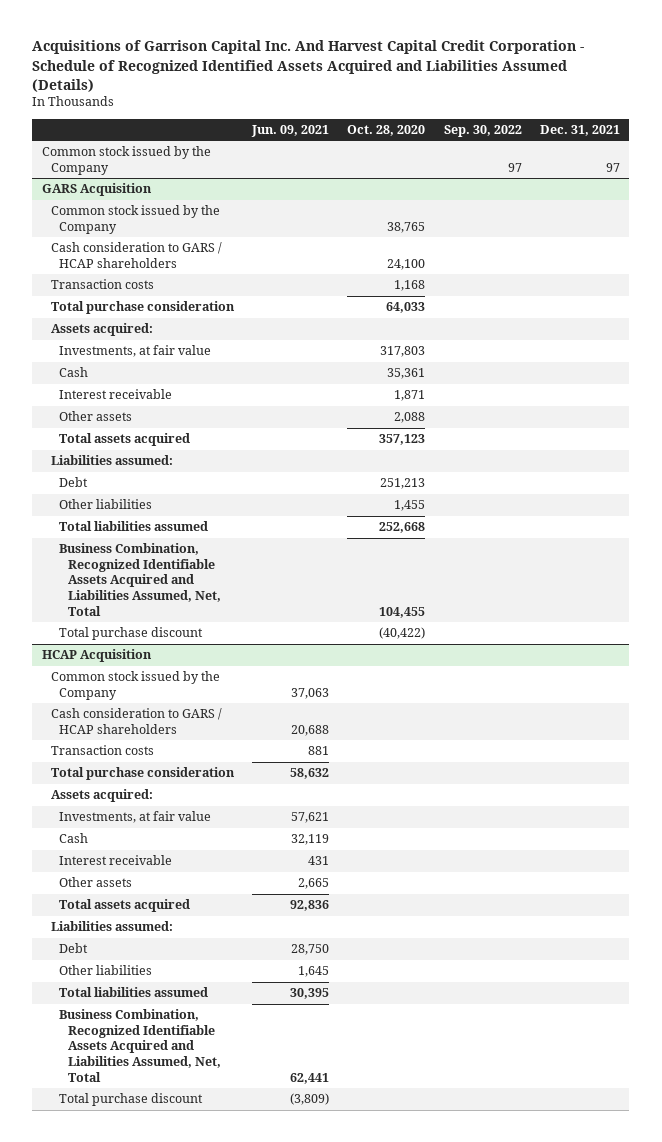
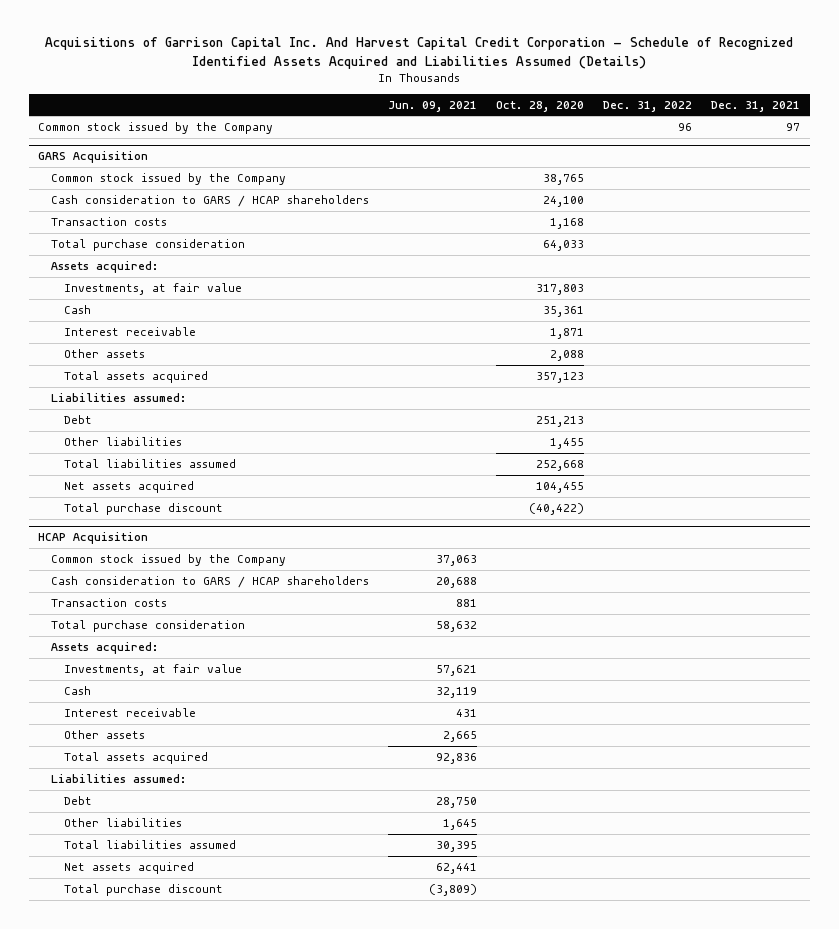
- | Jun. 09, 2021 | Oct. 28, 2020 | Sep. 30, 2022 | Dec. 31, 2021
+ | Jun. 09, 2021 | Oct. 28, 2020 | Dec. 31, 2022 | Dec. 31, 2021
@ GARS Acquisition
- Business Combination, Recognized Identifiable Assets Acquired and Liabilities Assumed, Net, Total | | 104,455 | |
+ Net assets acquired | | 104,455 | |
@ HCAP Acquisition
- Business Combination, Recognized Identifiable Assets Acquired and Liabilities Assumed, Net, Total | 62,441 | | |
+ Net assets acquired | 62,441 | | |

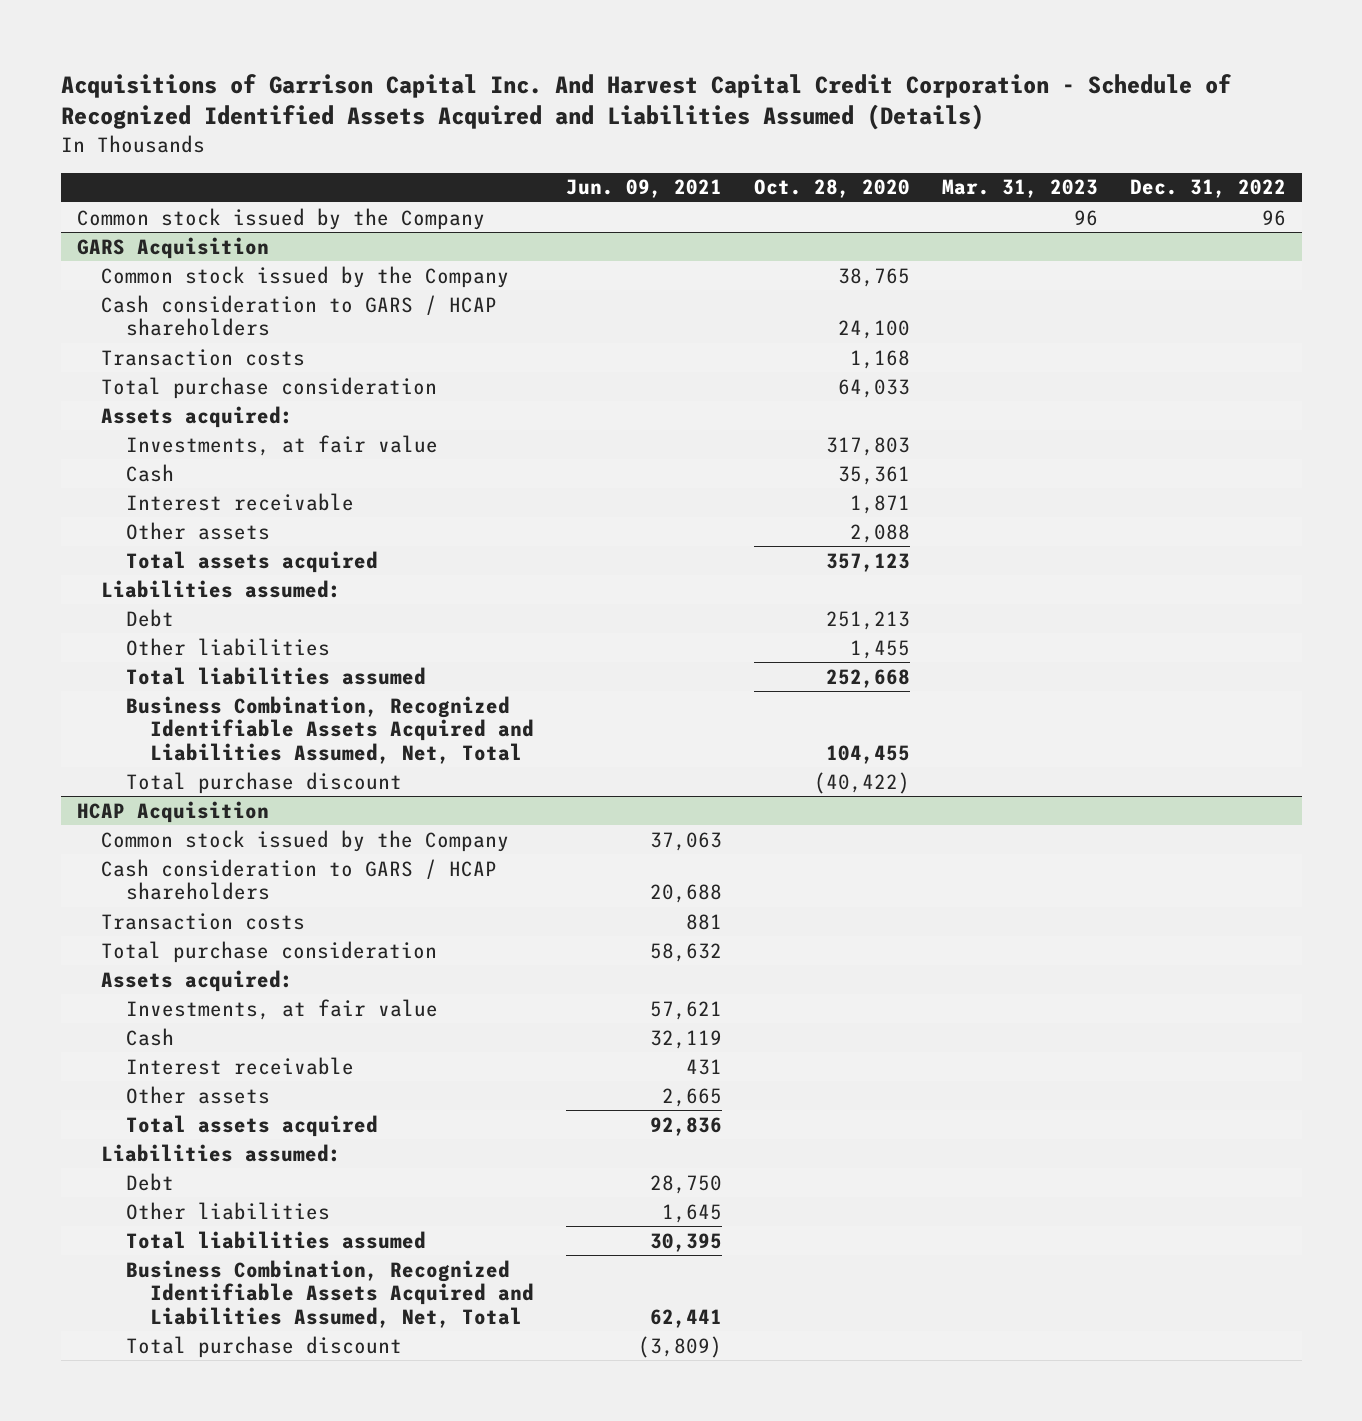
- | Jun. 09, 2021 | Oct. 28, 2020 | Dec. 31, 2022 | Dec. 31, 2021
+ | Jun. 09, 2021 | Oct. 28, 2020 | Mar. 31, 2023 | Dec. 31, 2022
@ GARS Acquisition
- Net assets acquired | | 104,455 | |
+ Business Combination, Recognized Identifiable Assets Acquired and Liabilities Assumed, Net, Total | | 104,455 | |
@ HCAP Acquisition
- Net assets acquired | 62,441 | | |
+ Business Combination, Recognized Identifiable Assets Acquired and Liabilities Assumed, Net, Total | 62,441 | | |

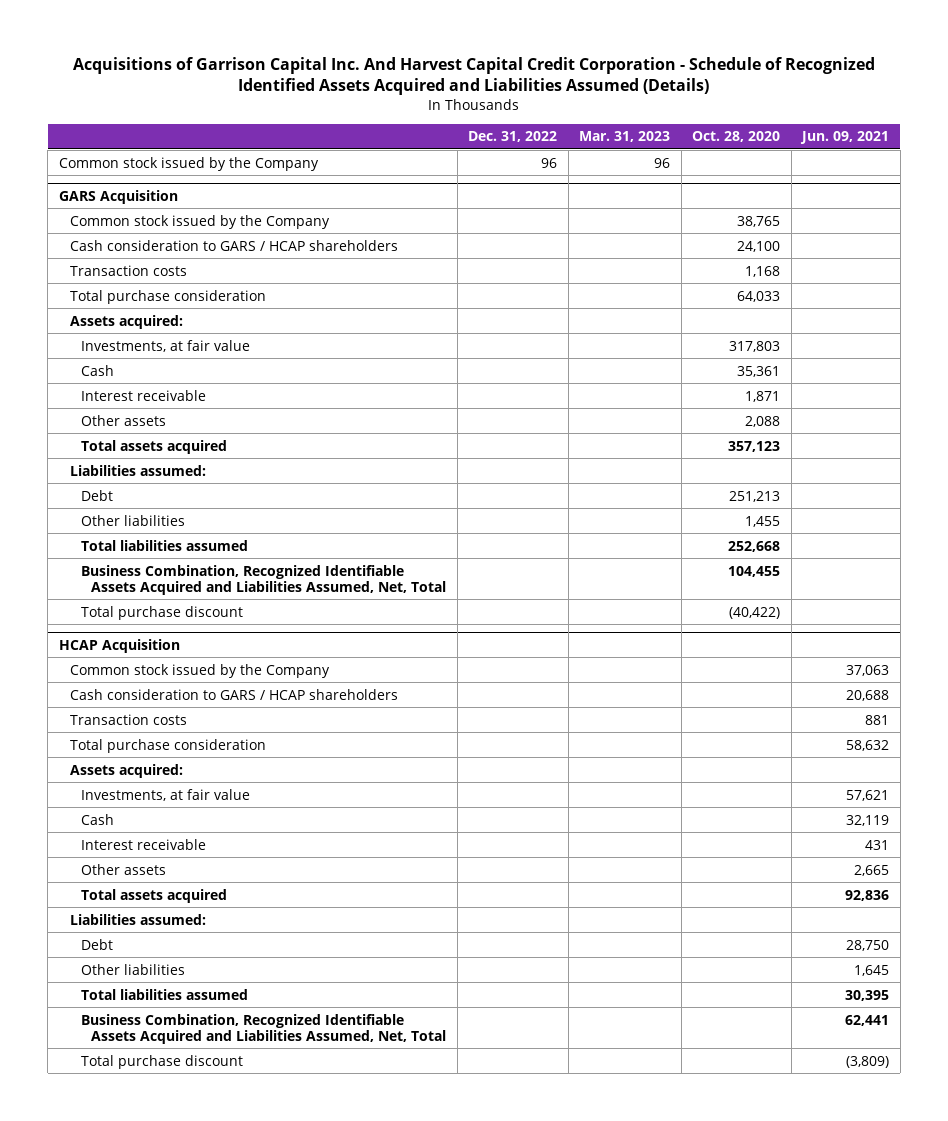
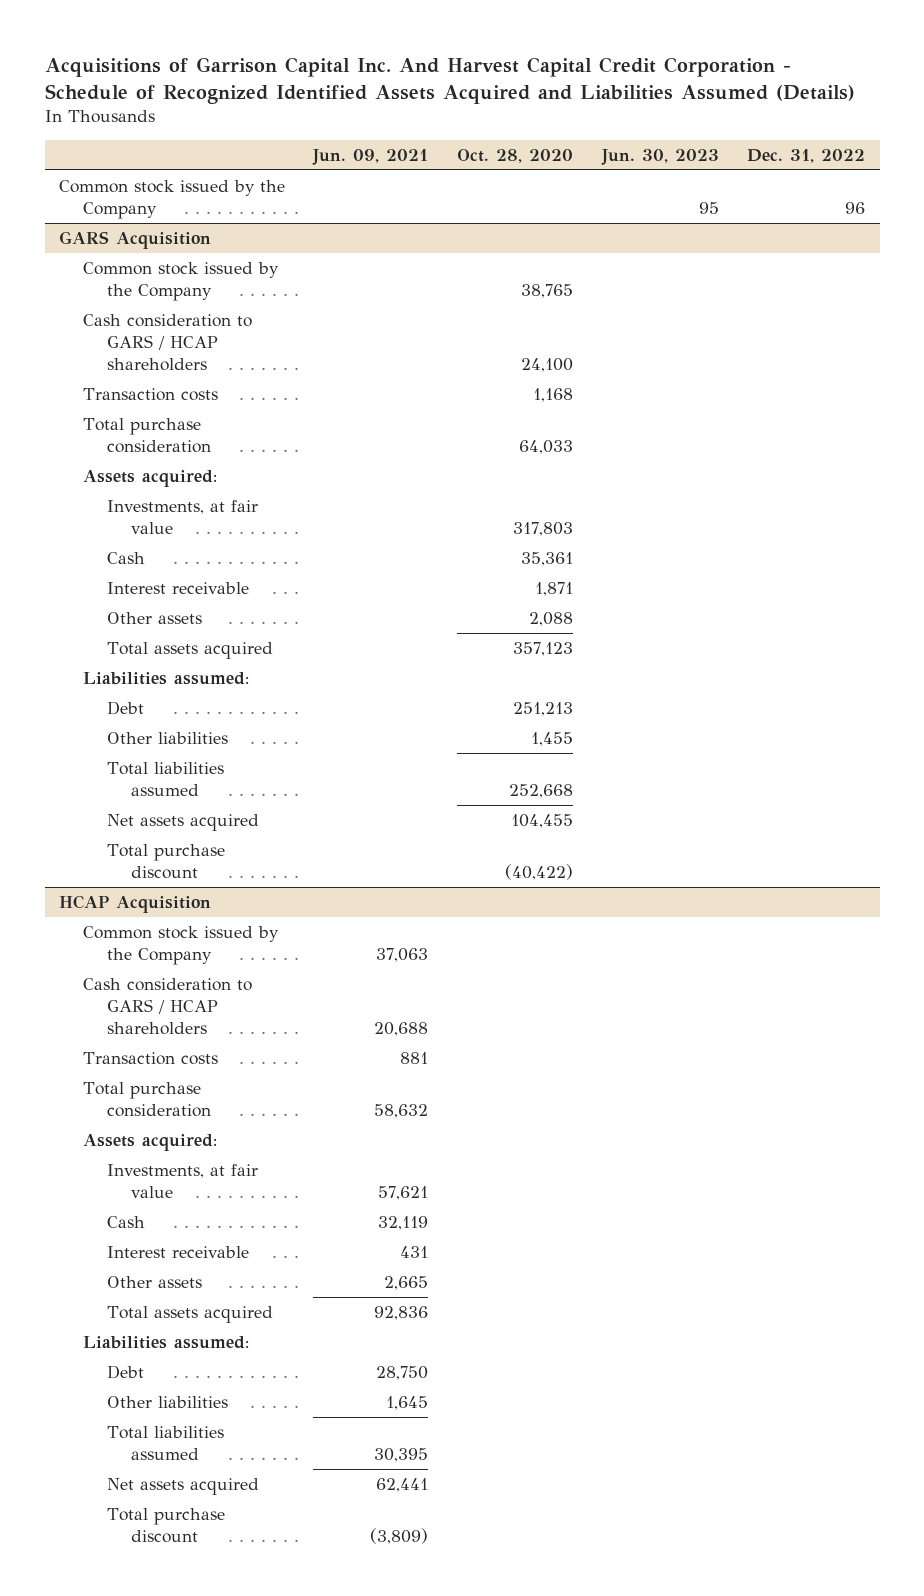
- | Dec. 31, 2022 | Mar. 31, 2023 | Oct. 28, 2020 | Jun. 09, 2021
+ | Jun. 09, 2021 | Oct. 28, 2020 | Jun. 30, 2023 | Dec. 31, 2022
@ GARS Acquisition
- Business Combination, Recognized Identifiable Assets Acquired and Liabilities Assumed, Net, Total | | | 104,455 |
+ Net assets acquired | | 104,455 | |
@ HCAP Acquisition
- Business Combination, Recognized Identifiable Assets Acquired and Liabilities Assumed, Net, Total | | | | 62,441
+ Net assets acquired | 62,441 | | |

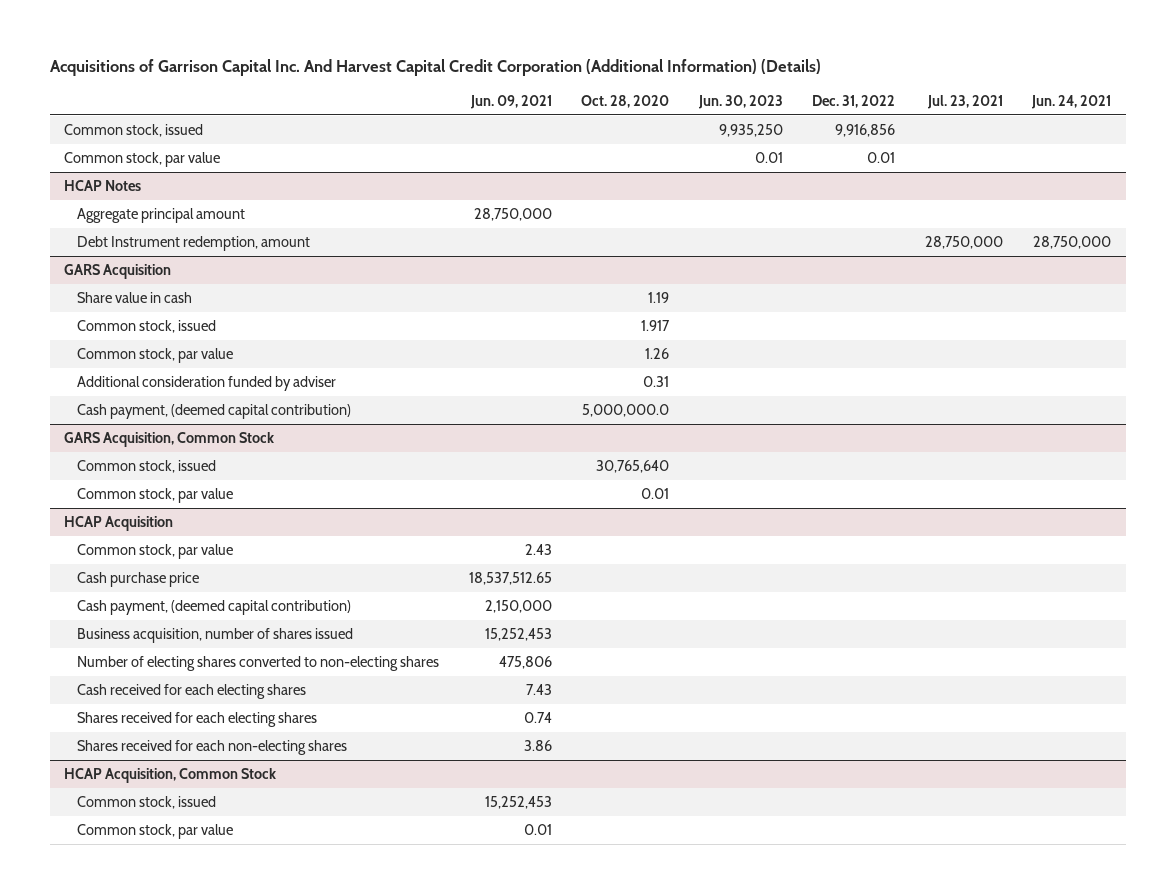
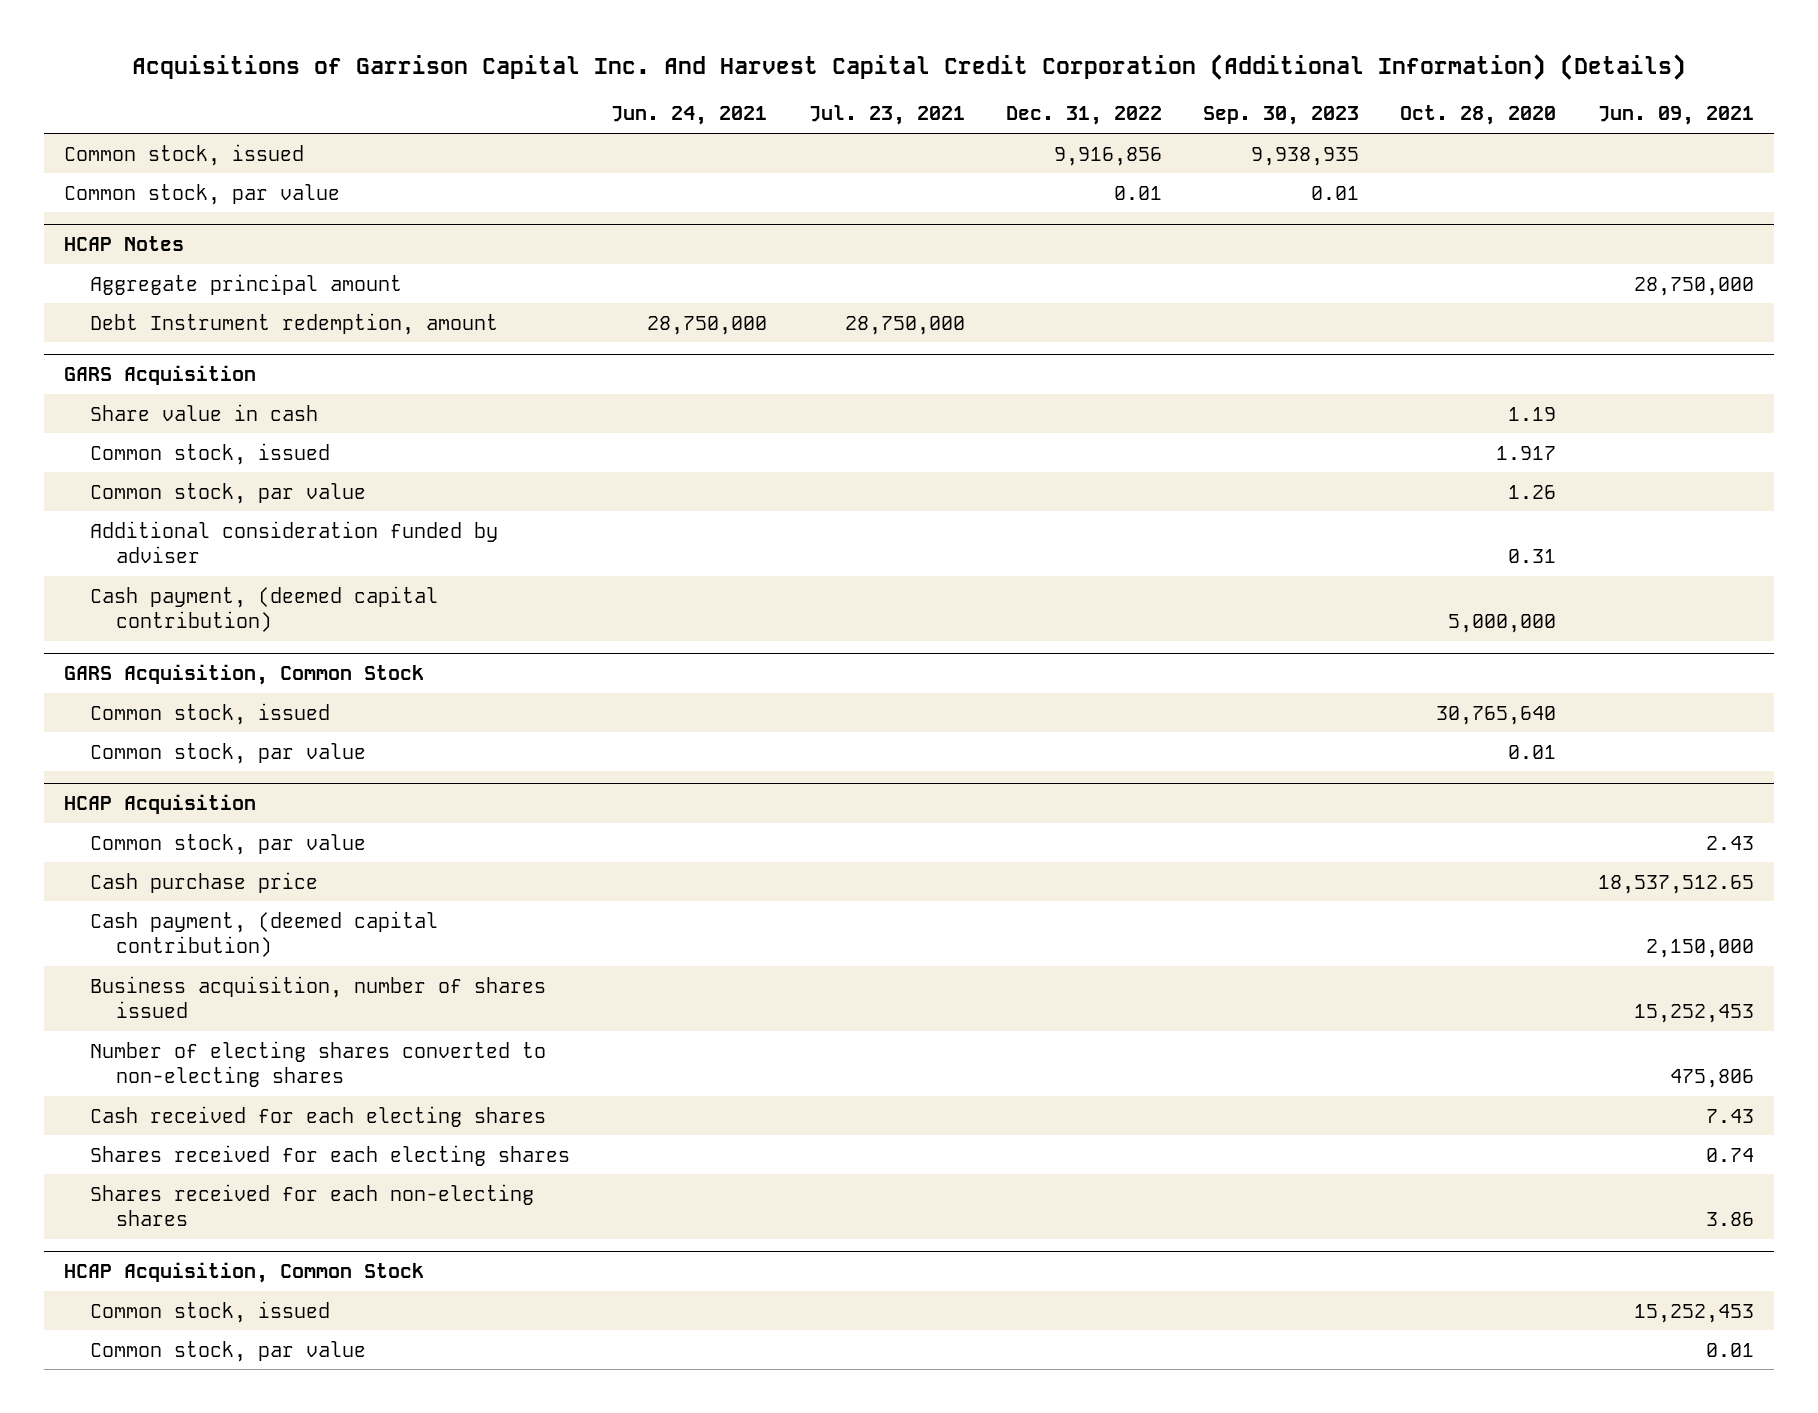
- | Jun. 09, 2021 | Oct. 28, 2020 | Jun. 30, 2023 | Dec. 31, 2022 | Jul. 23, 2021 | Jun. 24, 2021
+ | Jun. 24, 2021 | Jul. 23, 2021 | Dec. 31, 2022 | Sep. 30, 2023 | Oct. 28, 2020 | Jun. 09, 2021
@ GARS Acquisition
- Cash payment, (deemed capital contribution) | | 5,000,000.0 | | | |
+ Cash payment, (deemed capital contribution) | | | | | 5,000,000 |

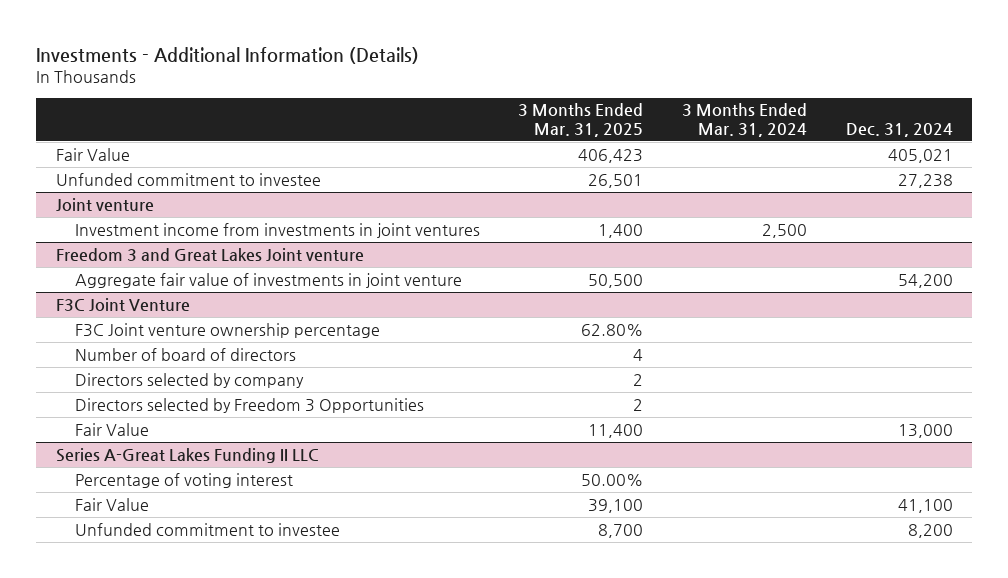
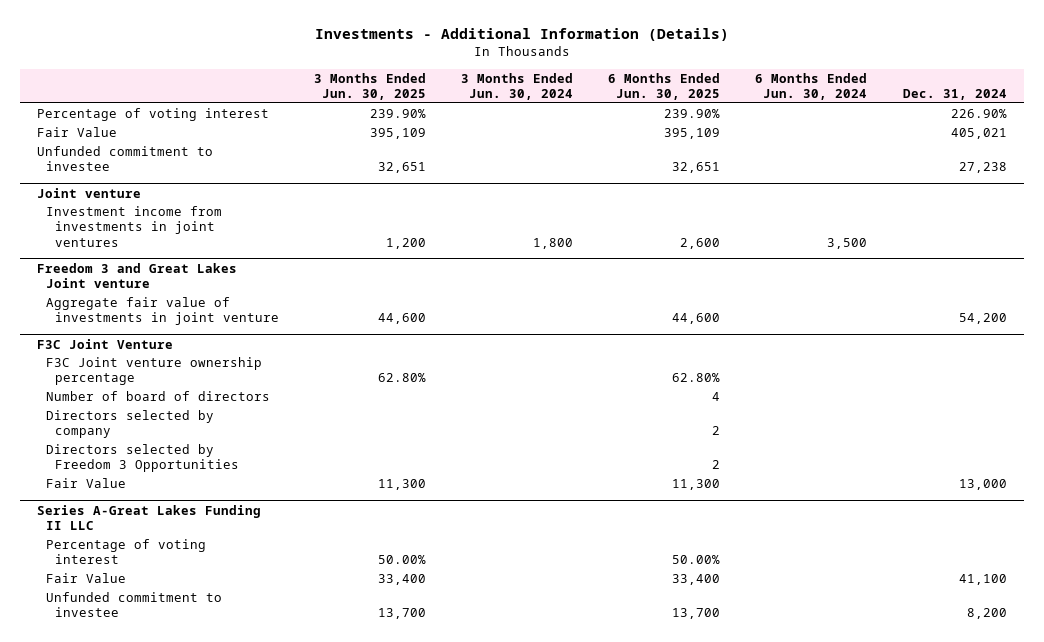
- | 3 Months Ended Mar. 31, 2025 | 3 Months Ended Mar. 31, 2024 | Dec. 31, 2024
+ | 3 Months Ended Jun. 30, 2025 | 3 Months Ended Jun. 30, 2024 | 6 Months Ended Jun. 30, 2025 | 6 Months Ended Jun. 30, 2024 | Dec. 31, 2024
+ Percentage of voting interest | 239.90% | | 239.90% | | 226.90%

